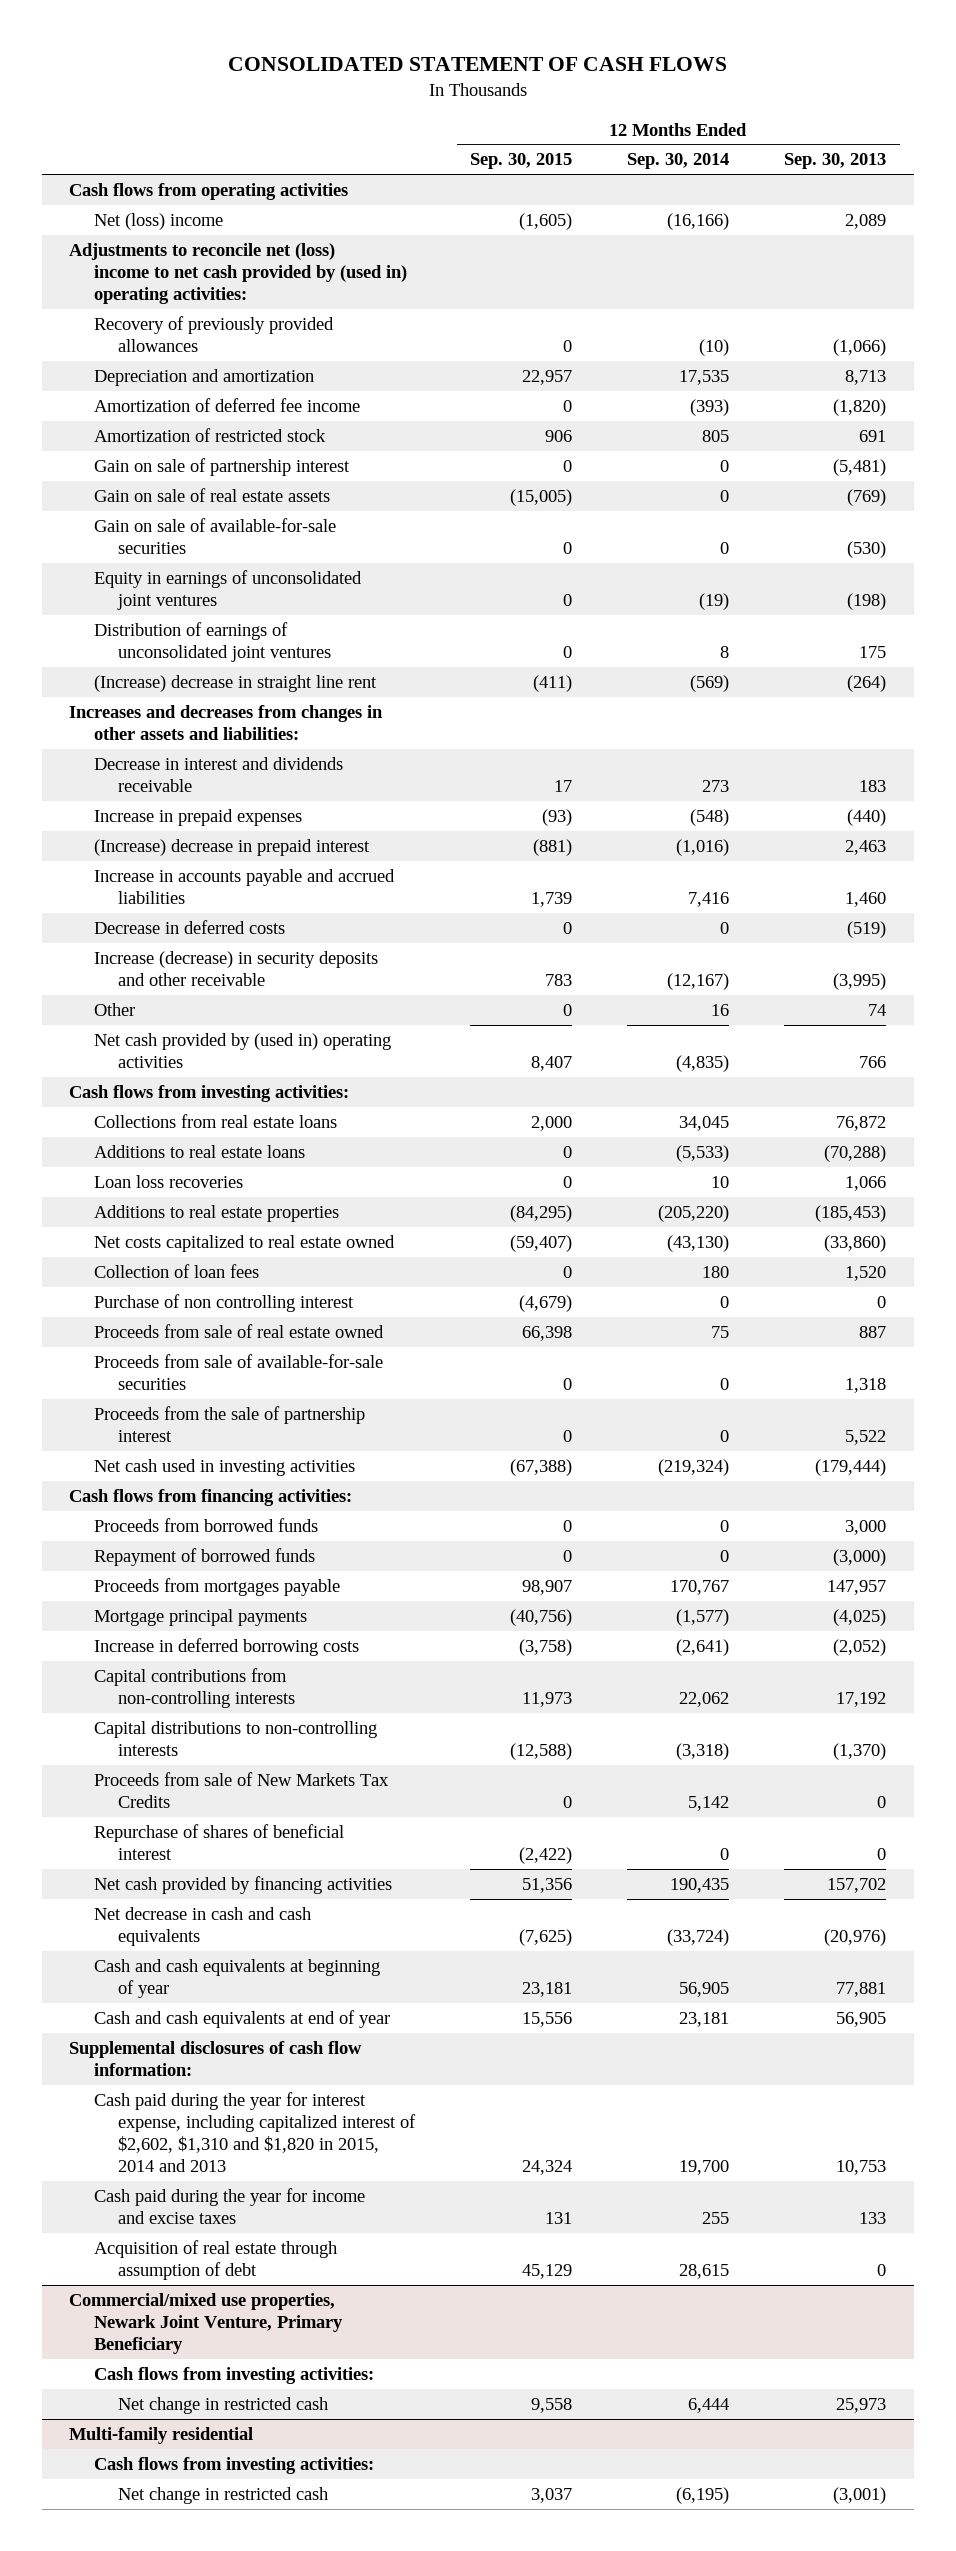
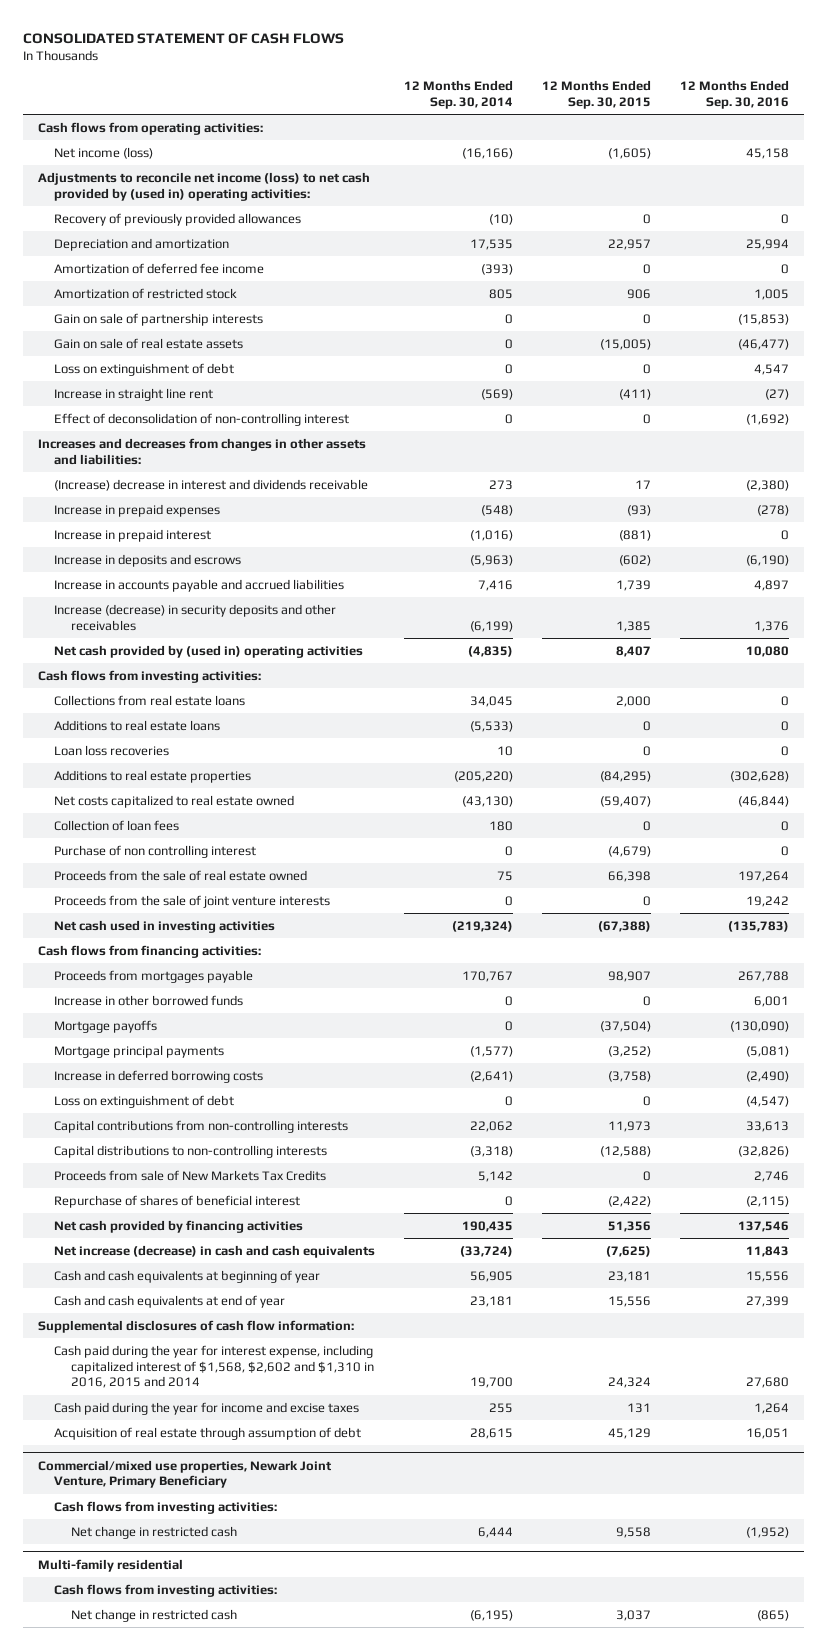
- | 12 Months Ended Sep. 30, 2015 | 12 Months Ended Sep. 30, 2014 | 12 Months Ended Sep. 30, 2013
+ | 12 Months Ended Sep. 30, 2014 | 12 Months Ended Sep. 30, 2015 | 12 Months Ended Sep. 30, 2016
- Cash flows from operating activities
- Net (loss) income | (1,605) | (16,166) | 2,089
- Adjustments to reconcile net (loss) income to net cash provided by (used in) operating activities:
+ Cash flows from operating activities:
+ Net income (loss) | (16,166) | (1,605) | 45,158
+ Adjustments to reconcile net income (loss) to net cash provided by (used in) operating activities:
- Gain on sale of partnership interest | 0 | 0 | (5,481)
+ Gain on sale of partnership interests | 0 | 0 | (15,853)
- Gain on sale of available-for-sale securities | 0 | 0 | (530)
- Equity in earnings of unconsolidated joint ventures | 0 | (19) | (198)
- Distribution of earnings of unconsolidated joint ventures | 0 | 8 | 175
- (Increase) decrease in straight line rent | (411) | (569) | (264)
+ Loss on extinguishment of debt | 0 | 0 | 4,547
+ Increase in straight line rent | (569) | (411) | (27)
+ Effect of deconsolidation of non-controlling interest | 0 | 0 | (1,692)
- Decrease in interest and dividends receivable | 17 | 273 | 183
+ (Increase) decrease in interest and dividends receivable | 273 | 17 | (2,380)
- (Increase) decrease in prepaid interest | (881) | (1,016) | 2,463
+ Increase in prepaid interest | (1,016) | (881) | 0
+ Increase in deposits and escrows | (5,963) | (602) | (6,190)
- Decrease in deferred costs | 0 | 0 | (519)
- Increase (decrease) in security deposits and other receivable | 783 | (12,167) | (3,995)
- Other | 0 | 16 | 74
+ Increase (decrease) in security deposits and other receivables | (6,199) | 1,385 | 1,376
- Proceeds from sale of real estate owned | 66,398 | 75 | 887
- Proceeds from sale of available-for-sale securities | 0 | 0 | 1,318
- Proceeds from the sale of partnership interest | 0 | 0 | 5,522
+ Proceeds from the sale of real estate owned | 75 | 66,398 | 197,264
+ Proceeds from the sale of joint venture interests | 0 | 0 | 19,242
- Proceeds from borrowed funds | 0 | 0 | 3,000
- Repayment of borrowed funds | 0 | 0 | (3,000)
- Mortgage principal payments | (40,756) | (1,577) | (4,025)
+ Increase in other borrowed funds | 0 | 0 | 6,001
+ Mortgage payoffs | 0 | (37,504) | (130,090)
+ Mortgage principal payments | (1,577) | (3,252) | (5,081)
+ Loss on extinguishment of debt | 0 | 0 | (4,547)
- Net decrease in cash and cash equivalents | (7,625) | (33,724) | (20,976)
+ Net increase (decrease) in cash and cash equivalents | (33,724) | (7,625) | 11,843
- Cash paid during the year for interest expense, including capitalized interest of $2,602, $1,310 and $1,820 in 2015, 2014 and 2013 | 24,324 | 19,700 | 10,753
+ Cash paid during the year for interest expense, including capitalized interest of $1,568, $2,602 and $1,310 in 2016, 2015 and 2014 | 19,700 | 24,324 | 27,680

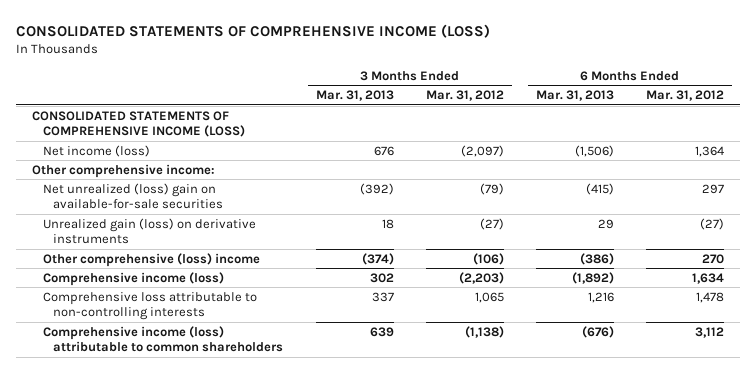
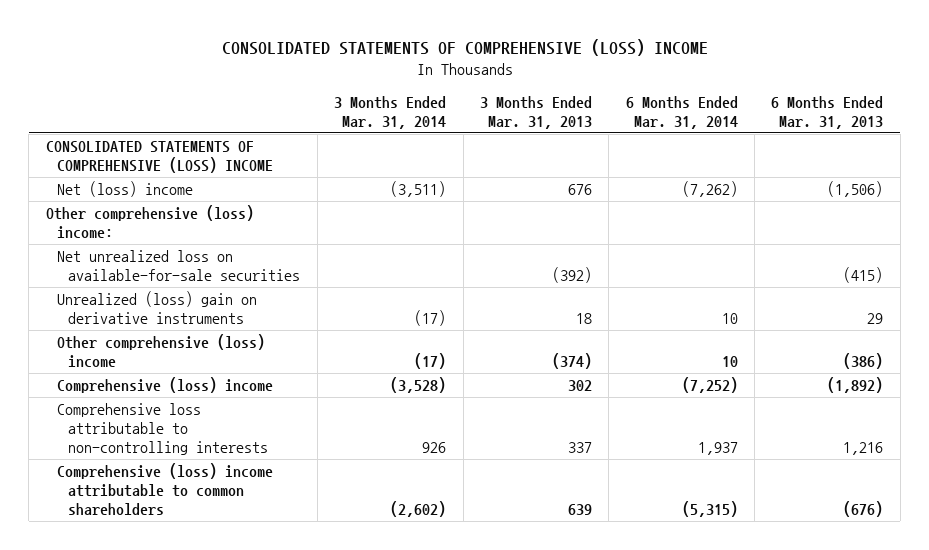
- CONSOLIDATED STATEMENTS OF COMPREHENSIVE INCOME (LOSS)
+ CONSOLIDATED STATEMENTS OF COMPREHENSIVE (LOSS) INCOME
- | 3 Months Ended Mar. 31, 2013 | 3 Months Ended Mar. 31, 2012 | 6 Months Ended Mar. 31, 2013 | 6 Months Ended Mar. 31, 2012
+ | 3 Months Ended Mar. 31, 2014 | 3 Months Ended Mar. 31, 2013 | 6 Months Ended Mar. 31, 2014 | 6 Months Ended Mar. 31, 2013
- CONSOLIDATED STATEMENTS OF COMPREHENSIVE INCOME (LOSS)
- Net income (loss) | 676 | (2,097) | (1,506) | 1,364
- Other comprehensive income:
- Net unrealized (loss) gain on available-for-sale securities | (392) | (79) | (415) | 297
- Unrealized gain (loss) on derivative instruments | 18 | (27) | 29 | (27)
+ CONSOLIDATED STATEMENTS OF COMPREHENSIVE (LOSS) INCOME
+ Net (loss) income | (3,511) | 676 | (7,262) | (1,506)
+ Other comprehensive (loss) income:
+ Net unrealized loss on available-for-sale securities | | (392) | | (415)
+ Unrealized (loss) gain on derivative instruments | (17) | 18 | 10 | 29
- Comprehensive income (loss) | 302 | (2,203) | (1,892) | 1,634
+ Comprehensive (loss) income | (3,528) | 302 | (7,252) | (1,892)
- Comprehensive income (loss) attributable to common shareholders | 639 | (1,138) | (676) | 3,112
+ Comprehensive (loss) income attributable to common shareholders | (2,602) | 639 | (5,315) | (676)

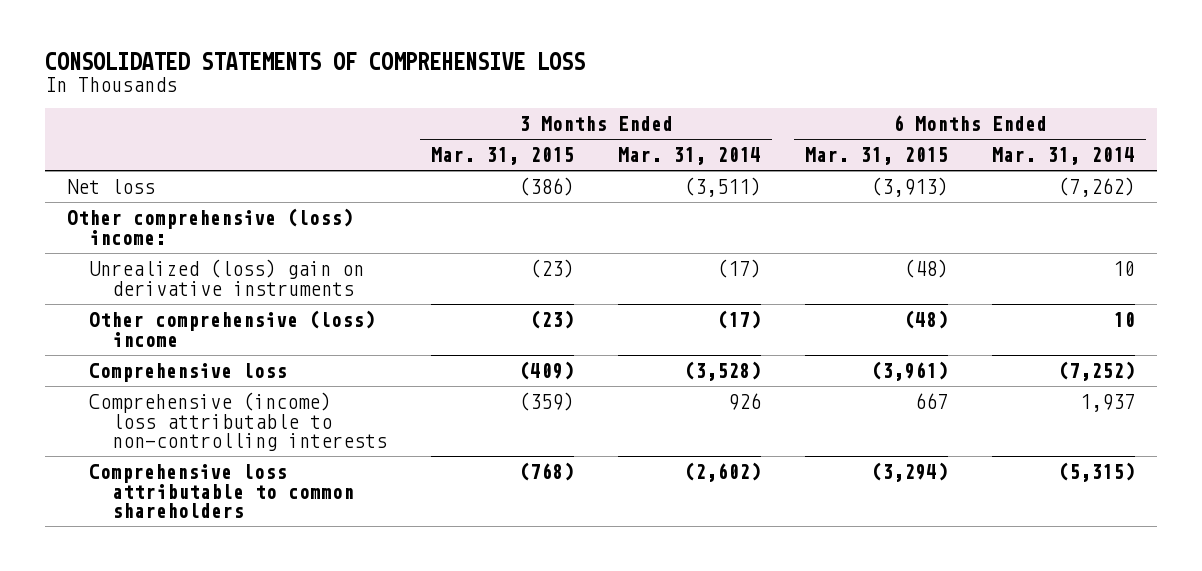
- CONSOLIDATED STATEMENTS OF COMPREHENSIVE (LOSS) INCOME
+ CONSOLIDATED STATEMENTS OF COMPREHENSIVE LOSS
- | 3 Months Ended Mar. 31, 2014 | 3 Months Ended Mar. 31, 2013 | 6 Months Ended Mar. 31, 2014 | 6 Months Ended Mar. 31, 2013
+ | 3 Months Ended Mar. 31, 2015 | 3 Months Ended Mar. 31, 2014 | 6 Months Ended Mar. 31, 2015 | 6 Months Ended Mar. 31, 2014
- CONSOLIDATED STATEMENTS OF COMPREHENSIVE (LOSS) INCOME
- Net (loss) income | (3,511) | 676 | (7,262) | (1,506)
+ Net loss | (386) | (3,511) | (3,913) | (7,262)
- Net unrealized loss on available-for-sale securities | | (392) | | (415)
- Comprehensive (loss) income | (3,528) | 302 | (7,252) | (1,892)
- Comprehensive loss attributable to non-controlling interests | 926 | 337 | 1,937 | 1,216
- Comprehensive (loss) income attributable to common shareholders | (2,602) | 639 | (5,315) | (676)
+ Comprehensive loss | (409) | (3,528) | (3,961) | (7,252)
+ Comprehensive (income) loss attributable to non-controlling interests | (359) | 926 | 667 | 1,937
+ Comprehensive loss attributable to common shareholders | (768) | (2,602) | (3,294) | (5,315)

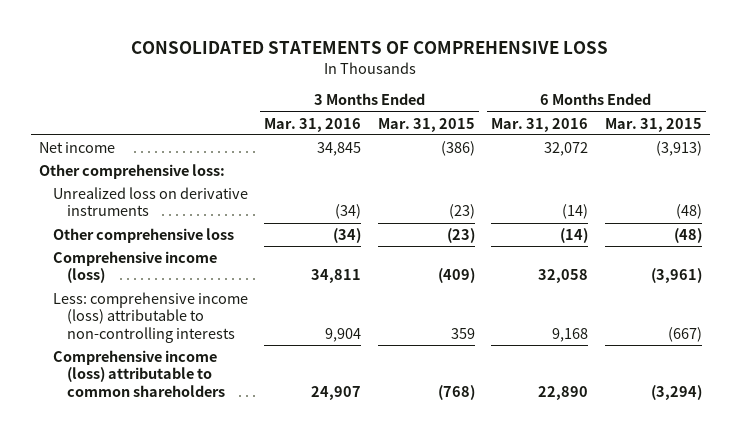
- | 3 Months Ended Mar. 31, 2015 | 3 Months Ended Mar. 31, 2014 | 6 Months Ended Mar. 31, 2015 | 6 Months Ended Mar. 31, 2014
+ | 3 Months Ended Mar. 31, 2016 | 3 Months Ended Mar. 31, 2015 | 6 Months Ended Mar. 31, 2016 | 6 Months Ended Mar. 31, 2015
- Net loss | (386) | (3,511) | (3,913) | (7,262)
- Other comprehensive (loss) income:
- Unrealized (loss) gain on derivative instruments | (23) | (17) | (48) | 10
- Other comprehensive (loss) income | (23) | (17) | (48) | 10
- Comprehensive loss | (409) | (3,528) | (3,961) | (7,252)
- Comprehensive (income) loss attributable to non-controlling interests | (359) | 926 | 667 | 1,937
- Comprehensive loss attributable to common shareholders | (768) | (2,602) | (3,294) | (5,315)
+ Net income | 34,845 | (386) | 32,072 | (3,913)
+ Other comprehensive loss:
+ Unrealized loss on derivative instruments | (34) | (23) | (14) | (48)
+ Other comprehensive loss | (34) | (23) | (14) | (48)
+ Comprehensive income (loss) | 34,811 | (409) | 32,058 | (3,961)
+ Less: comprehensive income (loss) attributable to non-controlling interests | 9,904 | 359 | 9,168 | (667)
+ Comprehensive income (loss) attributable to common shareholders | 24,907 | (768) | 22,890 | (3,294)

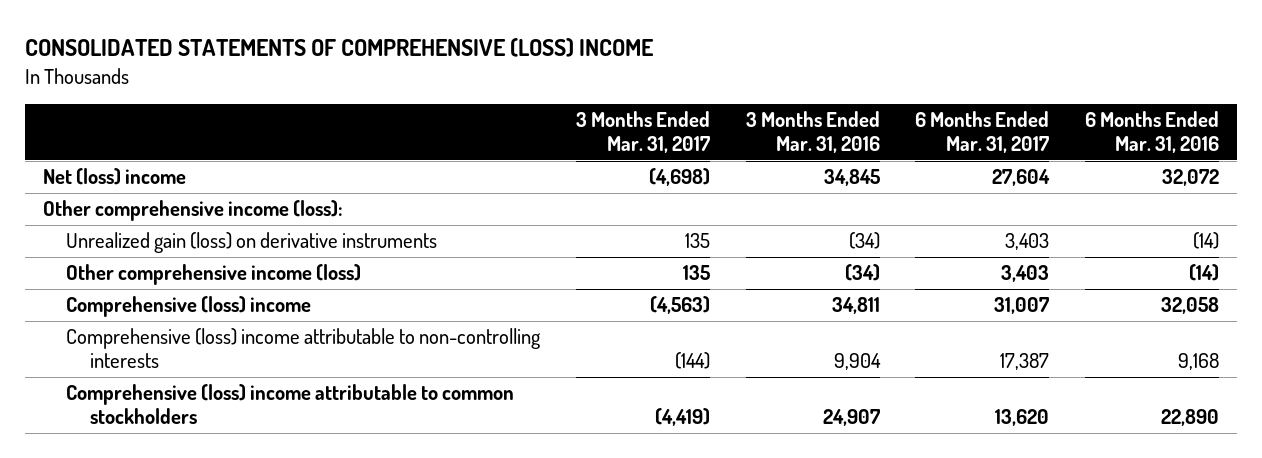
- CONSOLIDATED STATEMENTS OF COMPREHENSIVE LOSS
+ CONSOLIDATED STATEMENTS OF COMPREHENSIVE (LOSS) INCOME
- | 3 Months Ended Mar. 31, 2016 | 3 Months Ended Mar. 31, 2015 | 6 Months Ended Mar. 31, 2016 | 6 Months Ended Mar. 31, 2015
+ | 3 Months Ended Mar. 31, 2017 | 3 Months Ended Mar. 31, 2016 | 6 Months Ended Mar. 31, 2017 | 6 Months Ended Mar. 31, 2016
- Net income | 34,845 | (386) | 32,072 | (3,913)
- Other comprehensive loss:
- Unrealized loss on derivative instruments | (34) | (23) | (14) | (48)
- Other comprehensive loss | (34) | (23) | (14) | (48)
- Comprehensive income (loss) | 34,811 | (409) | 32,058 | (3,961)
- Less: comprehensive income (loss) attributable to non-controlling interests | 9,904 | 359 | 9,168 | (667)
- Comprehensive income (loss) attributable to common shareholders | 24,907 | (768) | 22,890 | (3,294)
+ Net (loss) income | (4,698) | 34,845 | 27,604 | 32,072
+ Other comprehensive income (loss):
+ Unrealized gain (loss) on derivative instruments | 135 | (34) | 3,403 | (14)
+ Other comprehensive income (loss) | 135 | (34) | 3,403 | (14)
+ Comprehensive (loss) income | (4,563) | 34,811 | 31,007 | 32,058
+ Comprehensive (loss) income attributable to non-controlling interests | (144) | 9,904 | 17,387 | 9,168
+ Comprehensive (loss) income attributable to common stockholders | (4,419) | 24,907 | 13,620 | 22,890

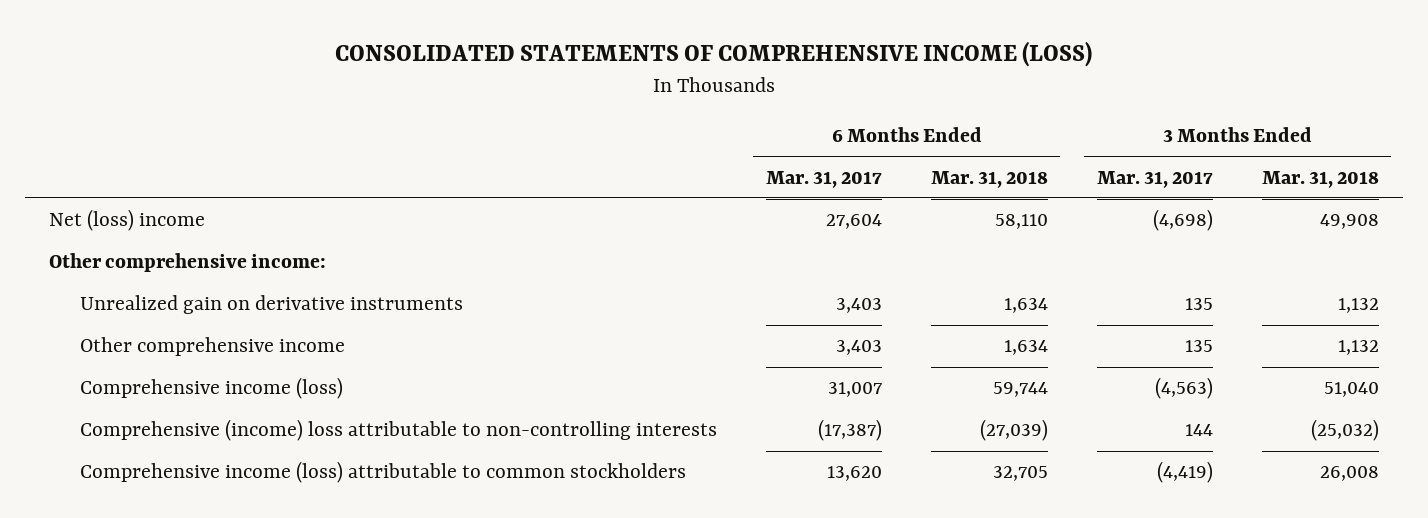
- CONSOLIDATED STATEMENTS OF COMPREHENSIVE (LOSS) INCOME
+ CONSOLIDATED STATEMENTS OF COMPREHENSIVE INCOME (LOSS)
- | 3 Months Ended Mar. 31, 2017 | 3 Months Ended Mar. 31, 2016 | 6 Months Ended Mar. 31, 2017 | 6 Months Ended Mar. 31, 2016
+ | 6 Months Ended Mar. 31, 2017 | 6 Months Ended Mar. 31, 2018 | 3 Months Ended Mar. 31, 2017 | 3 Months Ended Mar. 31, 2018
- Other comprehensive income (loss):
- Unrealized gain (loss) on derivative instruments | 135 | (34) | 3,403 | (14)
- Other comprehensive income (loss) | 135 | (34) | 3,403 | (14)
- Comprehensive (loss) income | (4,563) | 34,811 | 31,007 | 32,058
- Comprehensive (loss) income attributable to non-controlling interests | (144) | 9,904 | 17,387 | 9,168
- Comprehensive (loss) income attributable to common stockholders | (4,419) | 24,907 | 13,620 | 22,890
+ Other comprehensive income:
+ Unrealized gain on derivative instruments | 3,403 | 1,634 | 135 | 1,132
+ Other comprehensive income | 3,403 | 1,634 | 135 | 1,132
+ Comprehensive income (loss) | 31,007 | 59,744 | (4,563) | 51,040
+ Comprehensive (income) loss attributable to non-controlling interests | (17,387) | (27,039) | 144 | (25,032)
+ Comprehensive income (loss) attributable to common stockholders | 13,620 | 32,705 | (4,419) | 26,008

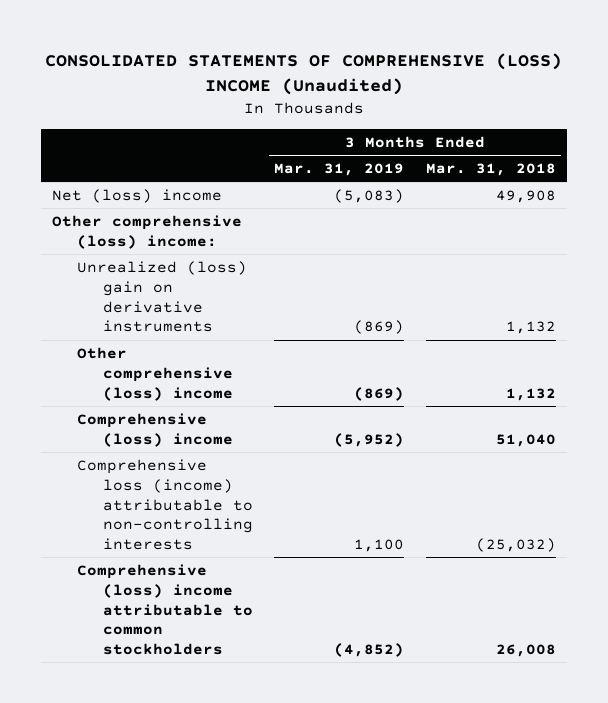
- CONSOLIDATED STATEMENTS OF COMPREHENSIVE INCOME (LOSS)
+ CONSOLIDATED STATEMENTS OF COMPREHENSIVE (LOSS) INCOME (Unaudited)
- | 6 Months Ended Mar. 31, 2017 | 6 Months Ended Mar. 31, 2018 | 3 Months Ended Mar. 31, 2017 | 3 Months Ended Mar. 31, 2018
+ | 3 Months Ended Mar. 31, 2019 | 3 Months Ended Mar. 31, 2018
- Other comprehensive income:
- Unrealized gain on derivative instruments | 3,403 | 1,634 | 135 | 1,132
- Other comprehensive income | 3,403 | 1,634 | 135 | 1,132
- Comprehensive income (loss) | 31,007 | 59,744 | (4,563) | 51,040
- Comprehensive (income) loss attributable to non-controlling interests | (17,387) | (27,039) | 144 | (25,032)
- Comprehensive income (loss) attributable to common stockholders | 13,620 | 32,705 | (4,419) | 26,008
+ Other comprehensive (loss) income:
+ Unrealized (loss) gain on derivative instruments | (869) | 1,132
+ Other comprehensive (loss) income | (869) | 1,132
+ Comprehensive (loss) income | (5,952) | 51,040
+ Comprehensive loss (income) attributable to non-controlling interests | 1,100 | (25,032)
+ Comprehensive (loss) income attributable to common stockholders | (4,852) | 26,008

